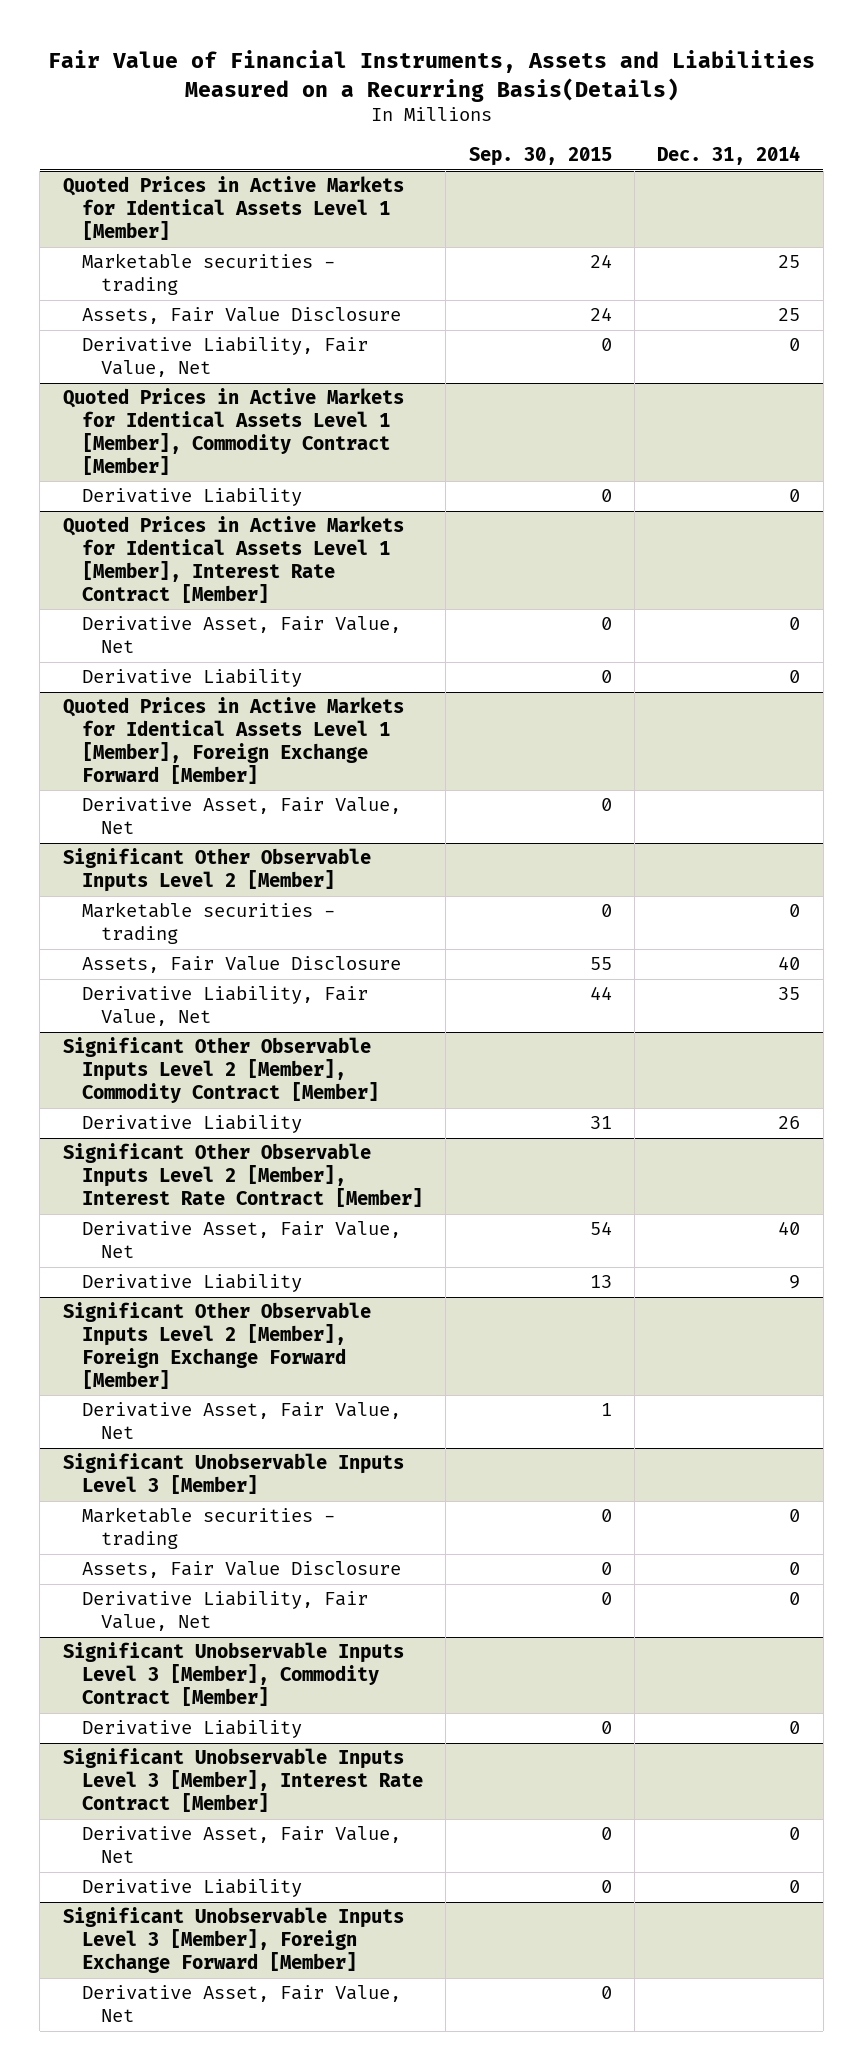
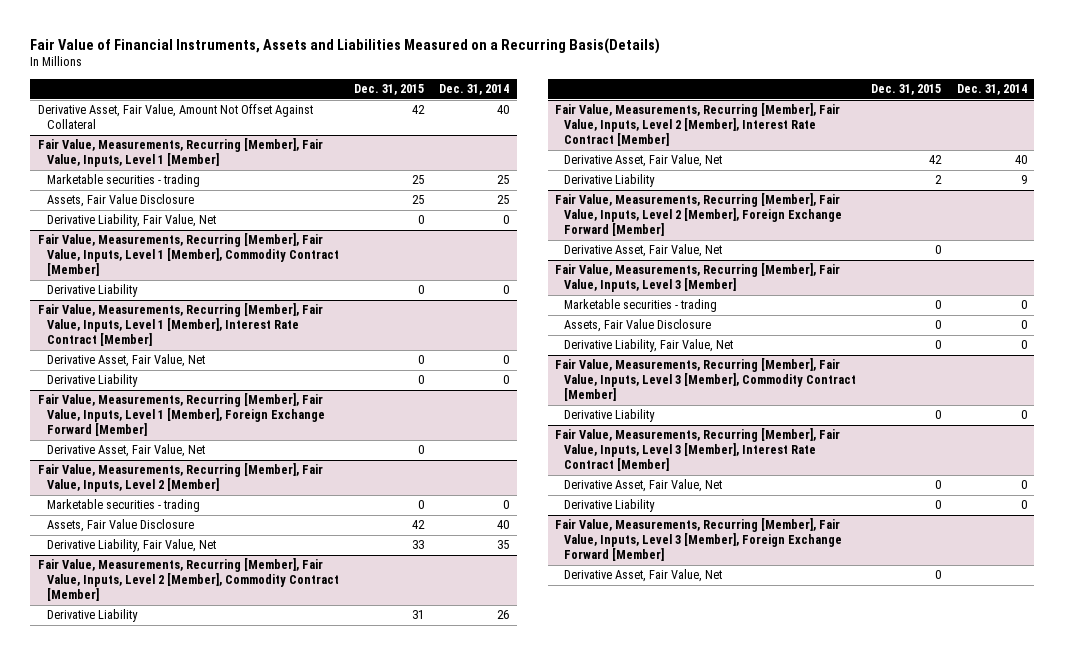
- | Sep. 30, 2015 | Dec. 31, 2014
+ | Dec. 31, 2015 | Dec. 31, 2014
- Quoted Prices in Active Markets for Identical Assets Level 1 [Member]
+ Derivative Asset, Fair Value, Amount Not Offset Against Collateral | 42 | 40
+ Fair Value, Measurements, Recurring [Member], Fair Value, Inputs, Level 1 [Member]
- Quoted Prices in Active Markets for Identical Assets Level 1 [Member], Commodity Contract [Member]
+ Fair Value, Measurements, Recurring [Member], Fair Value, Inputs, Level 1 [Member], Commodity Contract [Member]
- Quoted Prices in Active Markets for Identical Assets Level 1 [Member], Interest Rate Contract [Member]
+ Fair Value, Measurements, Recurring [Member], Fair Value, Inputs, Level 1 [Member], Interest Rate Contract [Member]
- Quoted Prices in Active Markets for Identical Assets Level 1 [Member], Foreign Exchange Forward [Member]
+ Fair Value, Measurements, Recurring [Member], Fair Value, Inputs, Level 1 [Member], Foreign Exchange Forward [Member]
- Significant Other Observable Inputs Level 2 [Member]
+ Fair Value, Measurements, Recurring [Member], Fair Value, Inputs, Level 2 [Member]
- Significant Other Observable Inputs Level 2 [Member], Commodity Contract [Member]
+ Fair Value, Measurements, Recurring [Member], Fair Value, Inputs, Level 2 [Member], Commodity Contract [Member]
- Significant Other Observable Inputs Level 2 [Member], Interest Rate Contract [Member]
+ Fair Value, Measurements, Recurring [Member], Fair Value, Inputs, Level 2 [Member], Interest Rate Contract [Member]
- Significant Other Observable Inputs Level 2 [Member], Foreign Exchange Forward [Member]
+ Fair Value, Measurements, Recurring [Member], Fair Value, Inputs, Level 2 [Member], Foreign Exchange Forward [Member]
- Significant Unobservable Inputs Level 3 [Member]
+ Fair Value, Measurements, Recurring [Member], Fair Value, Inputs, Level 3 [Member]
- Significant Unobservable Inputs Level 3 [Member], Commodity Contract [Member]
+ Fair Value, Measurements, Recurring [Member], Fair Value, Inputs, Level 3 [Member], Commodity Contract [Member]
- Significant Unobservable Inputs Level 3 [Member], Interest Rate Contract [Member]
+ Fair Value, Measurements, Recurring [Member], Fair Value, Inputs, Level 3 [Member], Interest Rate Contract [Member]
- Significant Unobservable Inputs Level 3 [Member], Foreign Exchange Forward [Member]
+ Fair Value, Measurements, Recurring [Member], Fair Value, Inputs, Level 3 [Member], Foreign Exchange Forward [Member]

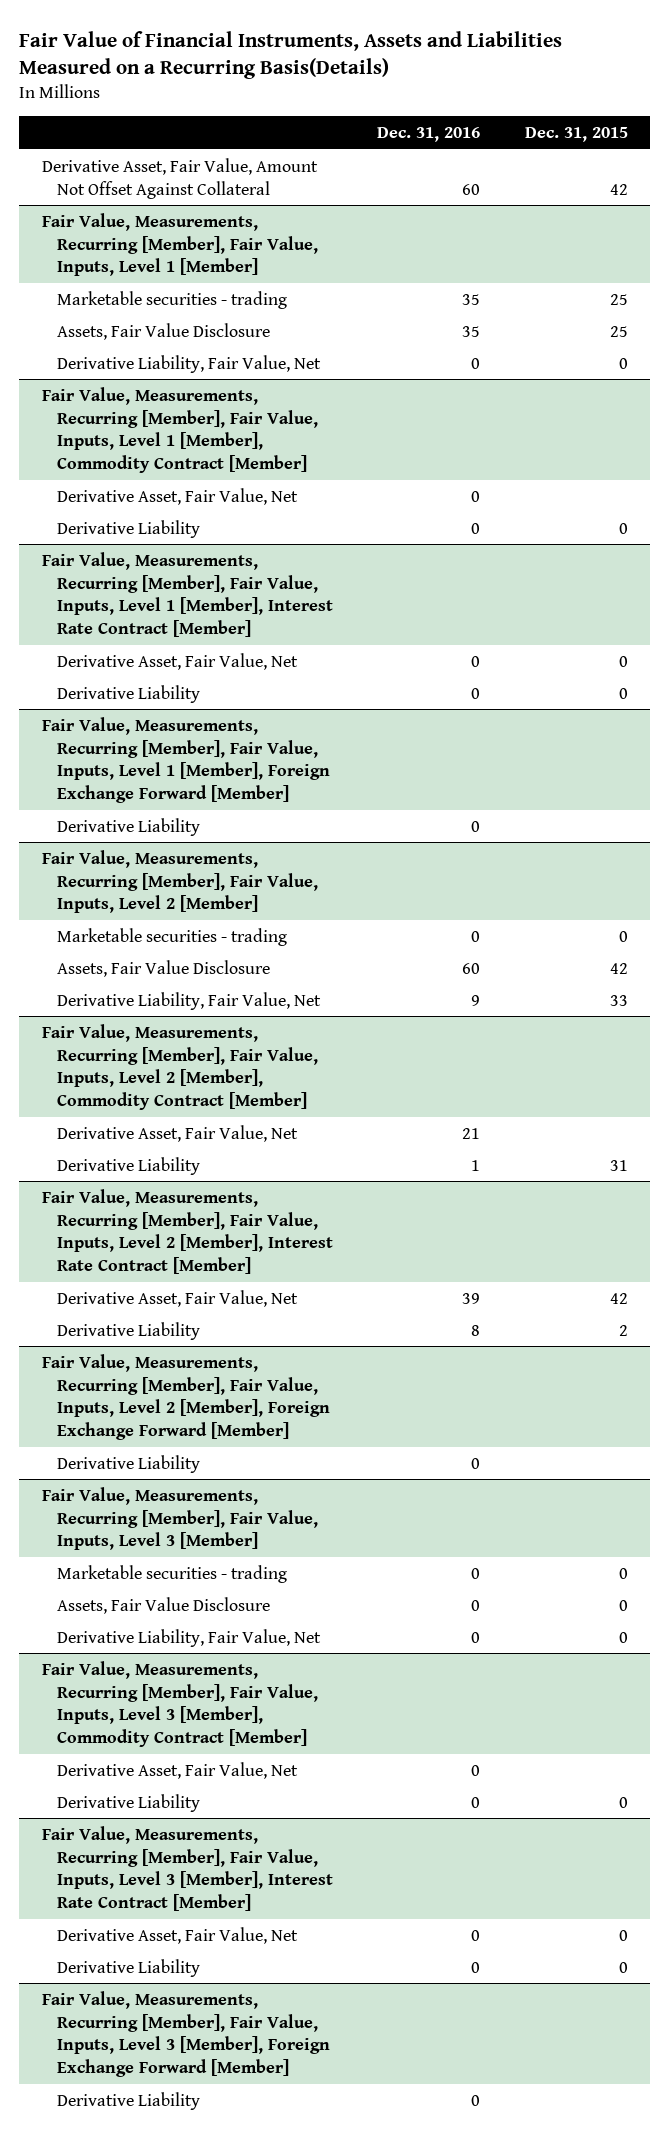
- | Dec. 31, 2015 | Dec. 31, 2014
+ | Dec. 31, 2016 | Dec. 31, 2015
@ Fair Value, Measurements, Recurring [Member], Fair Value, Inputs, Level 1 [Member], Commodity Contract [Member]
+ Derivative Asset, Fair Value, Net | 0 |
@ Fair Value, Measurements, Recurring [Member], Fair Value, Inputs, Level 1 [Member], Foreign Exchange Forward [Member]
- Derivative Asset, Fair Value, Net | 0 |
+ Derivative Liability | 0 |
@ Fair Value, Measurements, Recurring [Member], Fair Value, Inputs, Level 2 [Member], Commodity Contract [Member]
+ Derivative Asset, Fair Value, Net | 21 |
@ Fair Value, Measurements, Recurring [Member], Fair Value, Inputs, Level 2 [Member], Foreign Exchange Forward [Member]
- Derivative Asset, Fair Value, Net | 0 |
+ Derivative Liability | 0 |
@ Fair Value, Measurements, Recurring [Member], Fair Value, Inputs, Level 3 [Member], Commodity Contract [Member]
+ Derivative Asset, Fair Value, Net | 0 |
@ Fair Value, Measurements, Recurring [Member], Fair Value, Inputs, Level 3 [Member], Foreign Exchange Forward [Member]
- Derivative Asset, Fair Value, Net | 0 |
+ Derivative Liability | 0 |

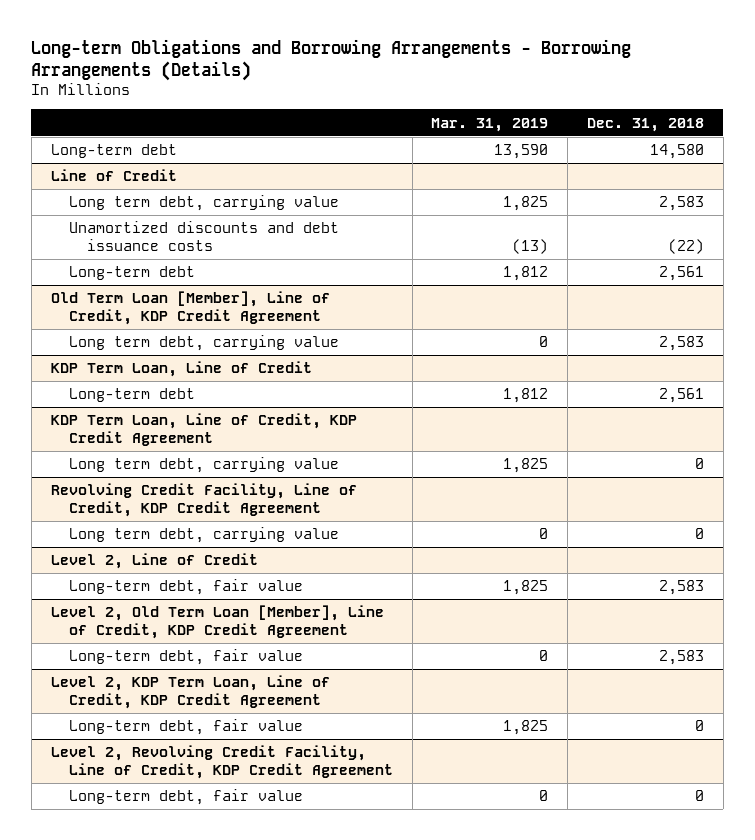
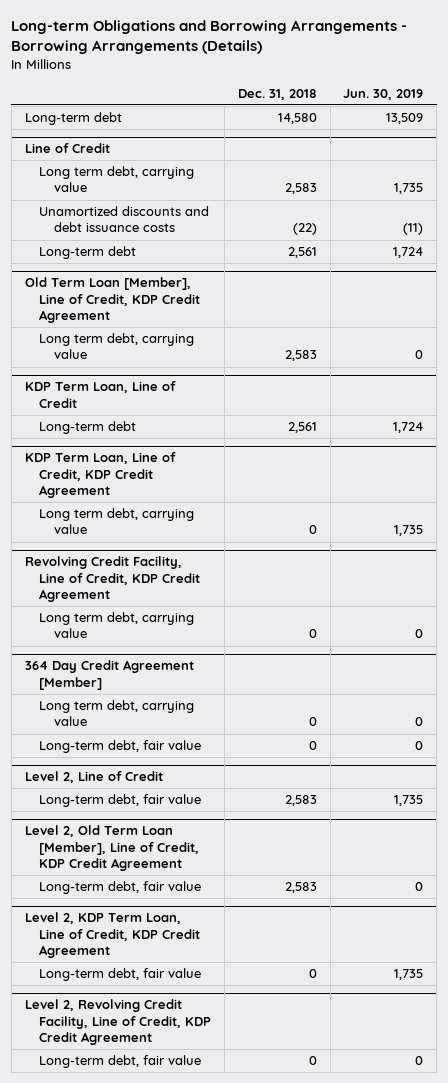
- | Mar. 31, 2019 | Dec. 31, 2018
+ | Dec. 31, 2018 | Jun. 30, 2019
+ 364 Day Credit Agreement [Member]
+ Long term debt, carrying value | 0 | 0
+ Long-term debt, fair value | 0 | 0

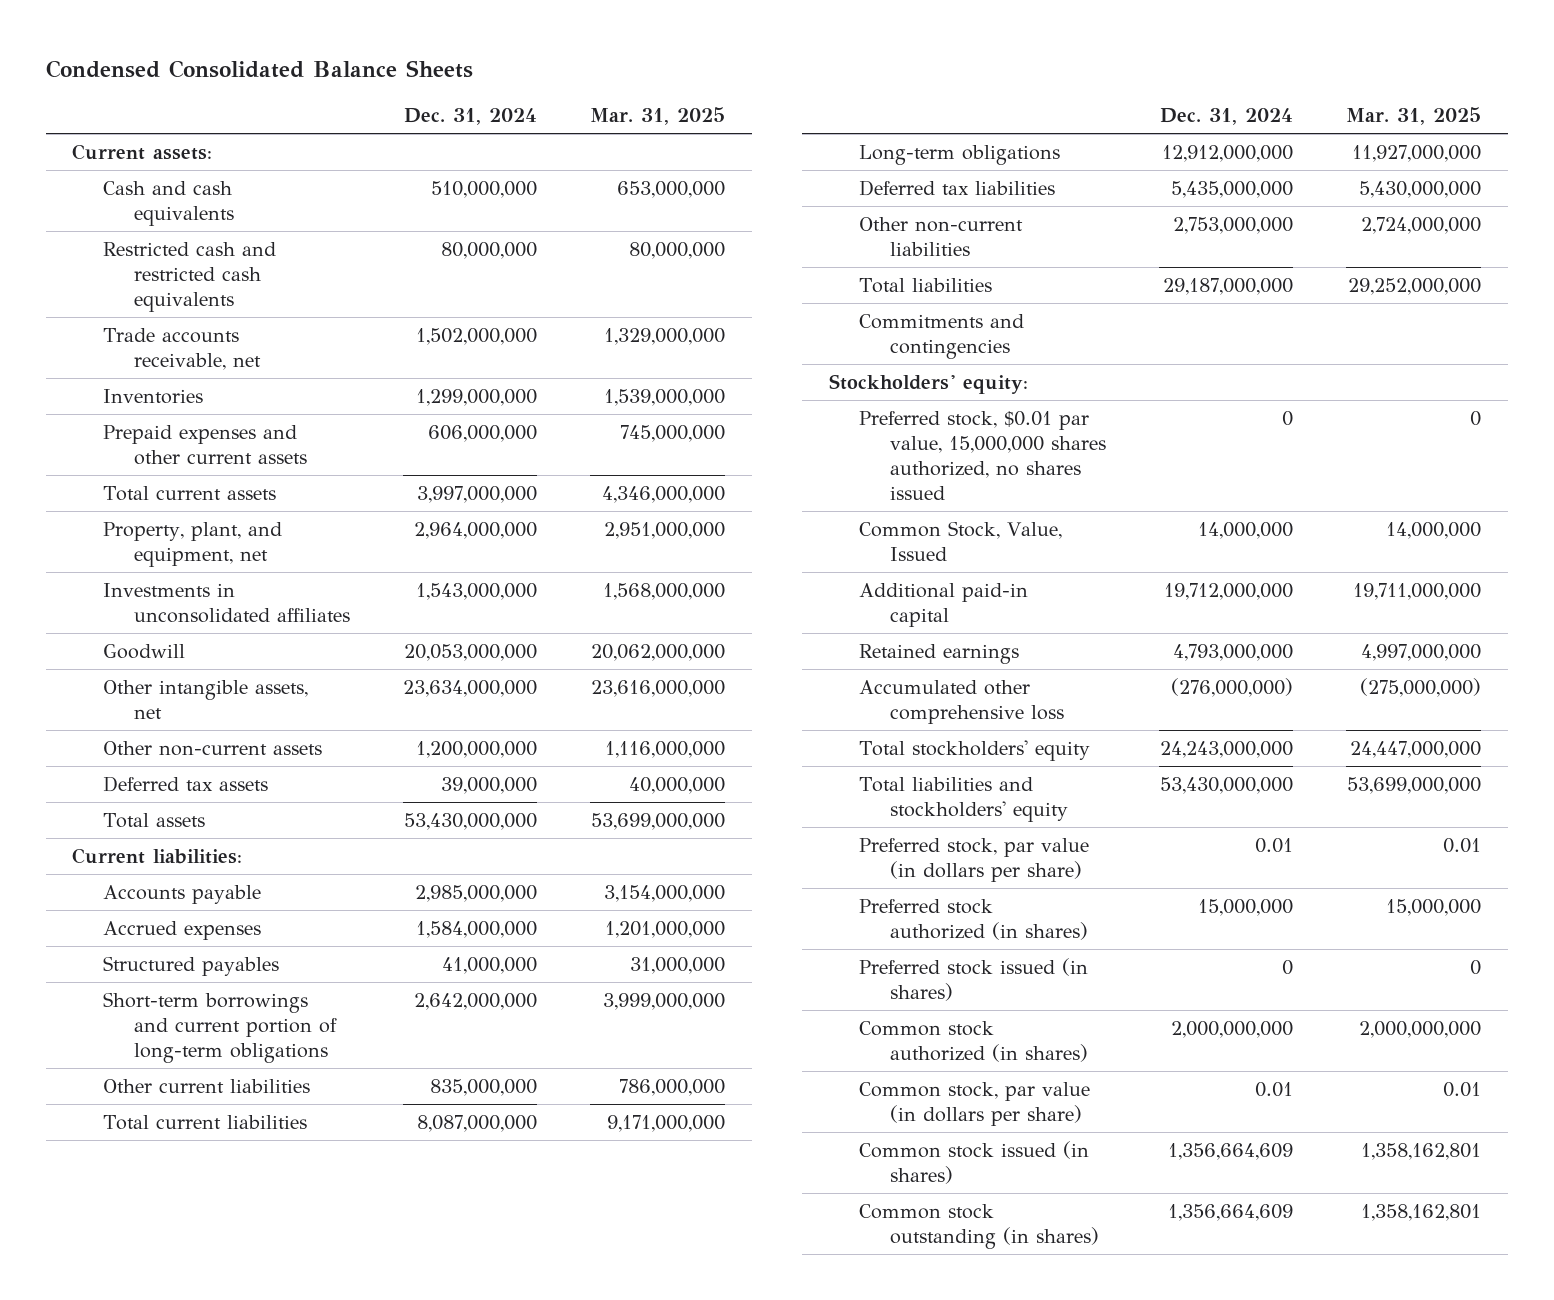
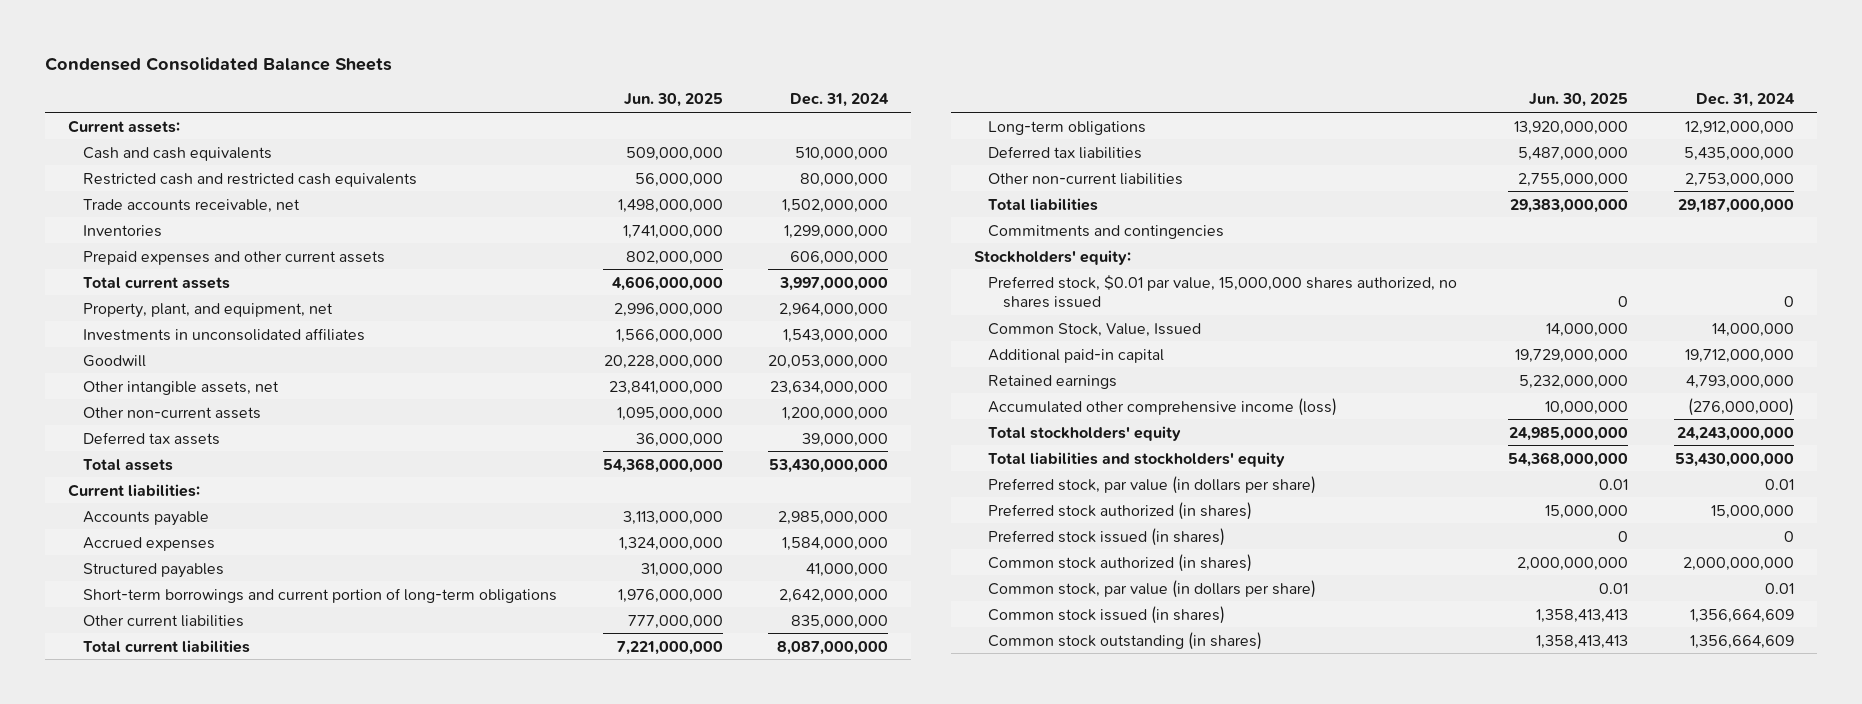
- | Dec. 31, 2024 | Mar. 31, 2025
+ | Jun. 30, 2025 | Dec. 31, 2024
- Accumulated other comprehensive loss | (276,000,000) | (275,000,000)
+ Accumulated other comprehensive income (loss) | 10,000,000 | (276,000,000)

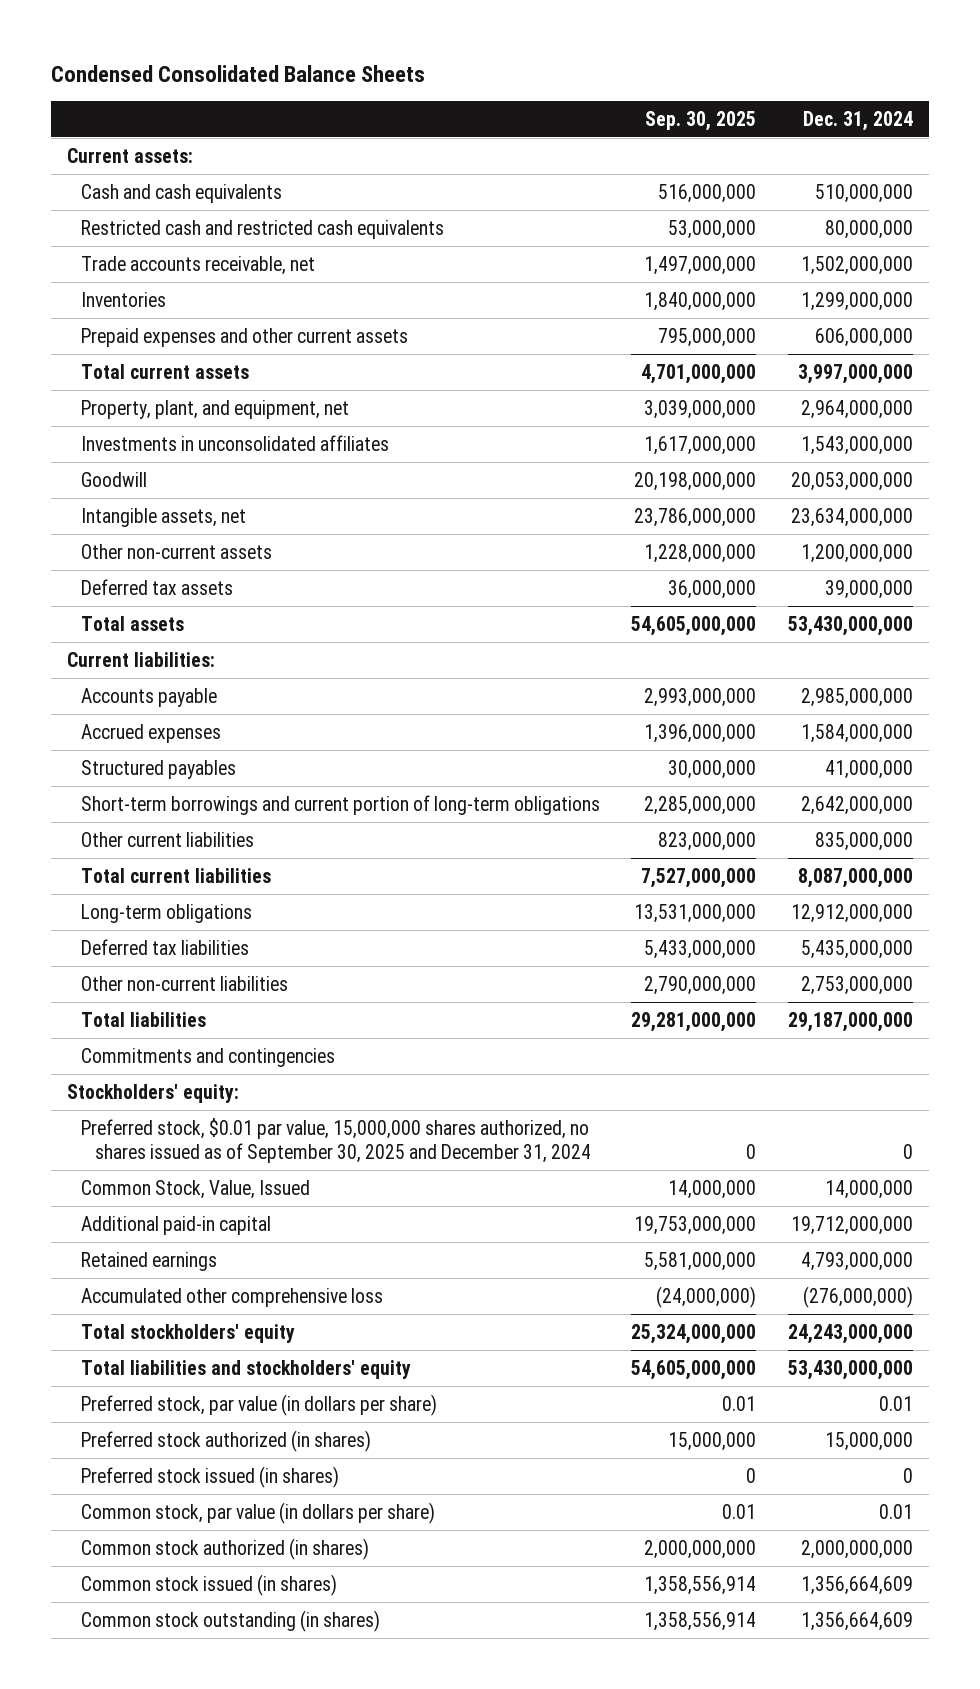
- | Jun. 30, 2025 | Dec. 31, 2024
+ | Sep. 30, 2025 | Dec. 31, 2024
- Other intangible assets, net | 23,841,000,000 | 23,634,000,000
+ Intangible assets, net | 23,786,000,000 | 23,634,000,000
- Preferred stock, $0.01 par value, 15,000,000 shares authorized, no shares issued | 0 | 0
+ Preferred stock, $0.01 par value, 15,000,000 shares authorized, no shares issued as of September 30, 2025 and December 31, 2024 | 0 | 0
- Accumulated other comprehensive income (loss) | 10,000,000 | (276,000,000)
+ Accumulated other comprehensive loss | (24,000,000) | (276,000,000)
moved down: Common stock authorized (in shares) | 2,000,000,000 | 2,000,000,000

